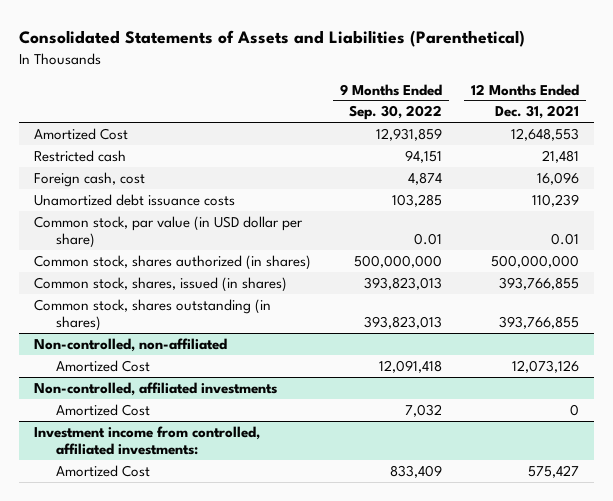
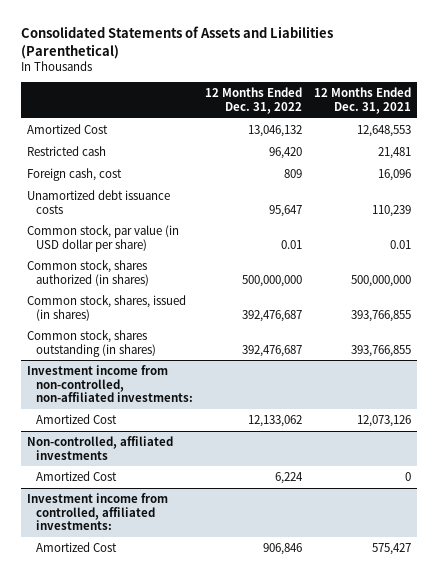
- | 9 Months Ended Sep. 30, 2022 | 12 Months Ended Dec. 31, 2021
+ | 12 Months Ended Dec. 31, 2022 | 12 Months Ended Dec. 31, 2021
- Non-controlled, non-affiliated
+ Investment income from non-controlled, non-affiliated investments:

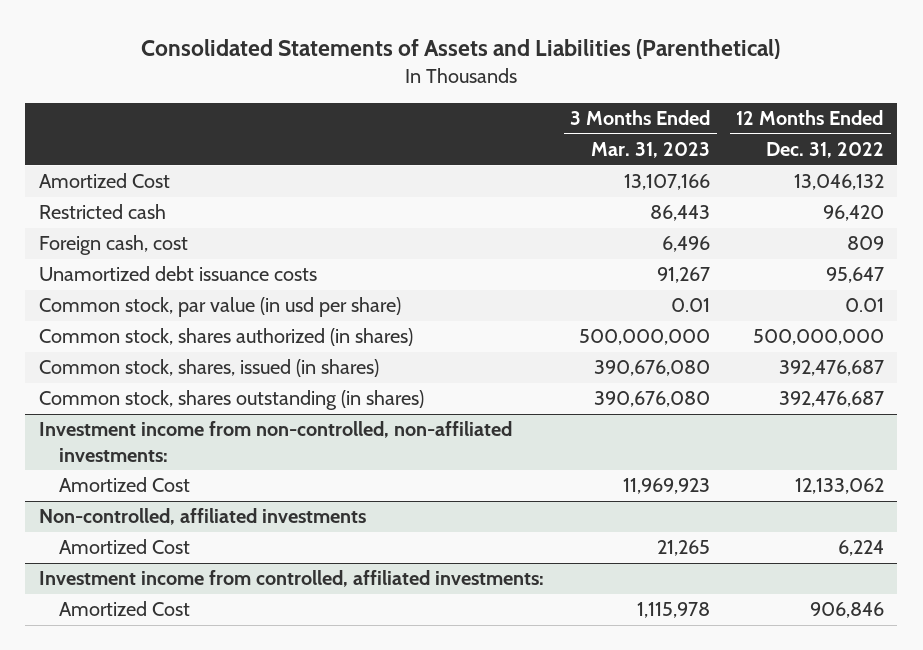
- | 12 Months Ended Dec. 31, 2022 | 12 Months Ended Dec. 31, 2021
+ | 3 Months Ended Mar. 31, 2023 | 12 Months Ended Dec. 31, 2022
- Common stock, par value (in USD dollar per share) | 0.01 | 0.01
+ Common stock, par value (in usd per share) | 0.01 | 0.01

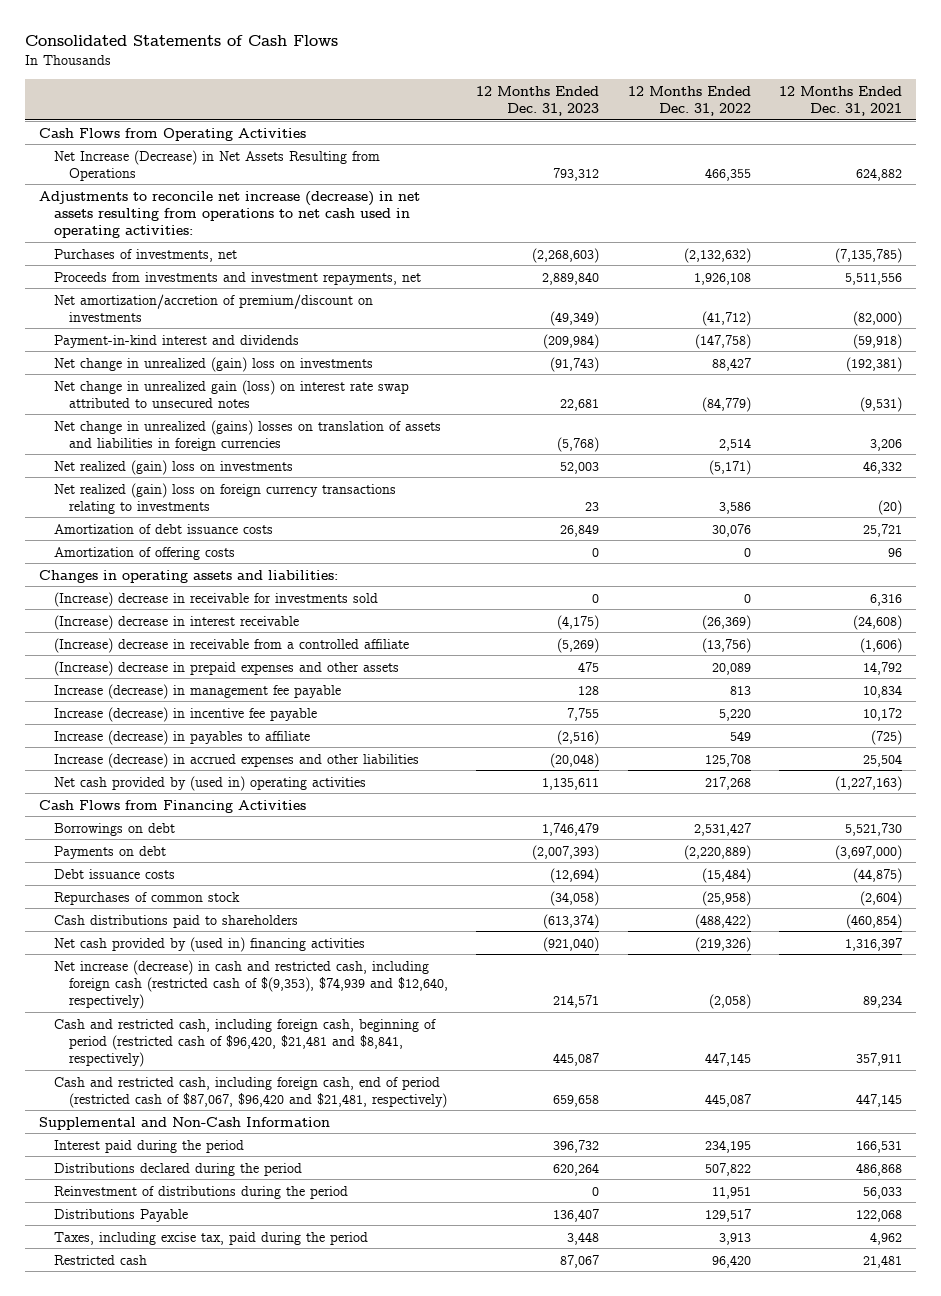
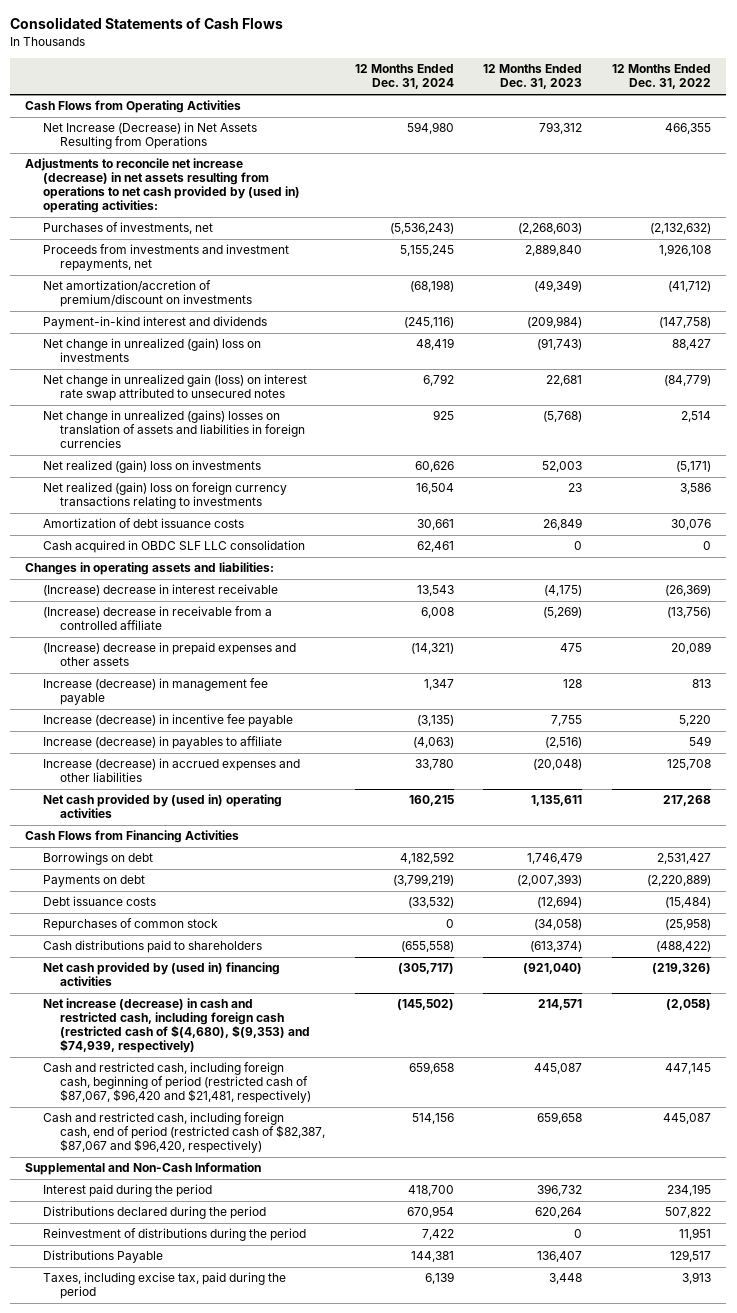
- | 12 Months Ended Dec. 31, 2023 | 12 Months Ended Dec. 31, 2022 | 12 Months Ended Dec. 31, 2021
+ | 12 Months Ended Dec. 31, 2024 | 12 Months Ended Dec. 31, 2023 | 12 Months Ended Dec. 31, 2022
- Adjustments to reconcile net increase (decrease) in net assets resulting from operations to net cash used in operating activities:
+ Adjustments to reconcile net increase (decrease) in net assets resulting from operations to net cash provided by (used in) operating activities:
- Amortization of offering costs | 0 | 0 | 96
+ Cash acquired in OBDC SLF LLC consolidation | 62,461 | 0 | 0
- (Increase) decrease in receivable for investments sold | 0 | 0 | 6,316
- Net increase (decrease) in cash and restricted cash, including foreign cash (restricted cash of $(9,353), $74,939 and $12,640, respectively) | 214,571 | (2,058) | 89,234
- Cash and restricted cash, including foreign cash, beginning of period (restricted cash of $96,420, $21,481 and $8,841, respectively) | 445,087 | 447,145 | 357,911
- Cash and restricted cash, including foreign cash, end of period (restricted cash of $87,067, $96,420 and $21,481, respectively) | 659,658 | 445,087 | 447,145
+ Net increase (decrease) in cash and restricted cash, including foreign cash (restricted cash of $(4,680), $(9,353) and $74,939, respectively) | (145,502) | 214,571 | (2,058)
+ Cash and restricted cash, including foreign cash, beginning of period (restricted cash of $87,067, $96,420 and $21,481, respectively) | 659,658 | 445,087 | 447,145
+ Cash and restricted cash, including foreign cash, end of period (restricted cash of $82,387, $87,067 and $96,420, respectively) | 514,156 | 659,658 | 445,087
- Restricted cash | 87,067 | 96,420 | 21,481

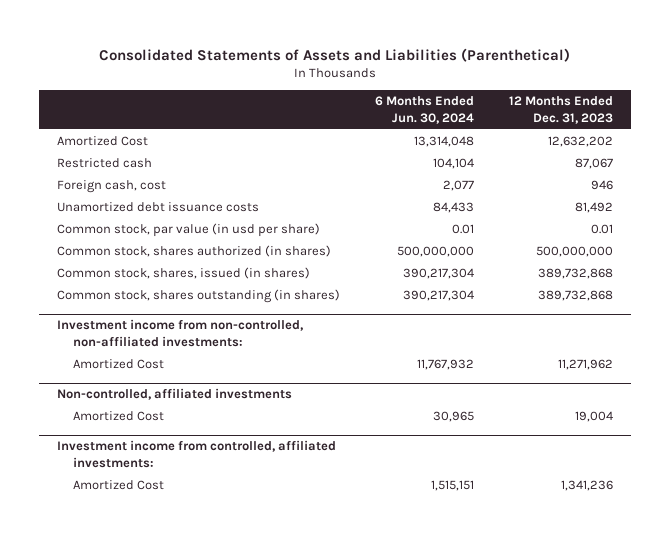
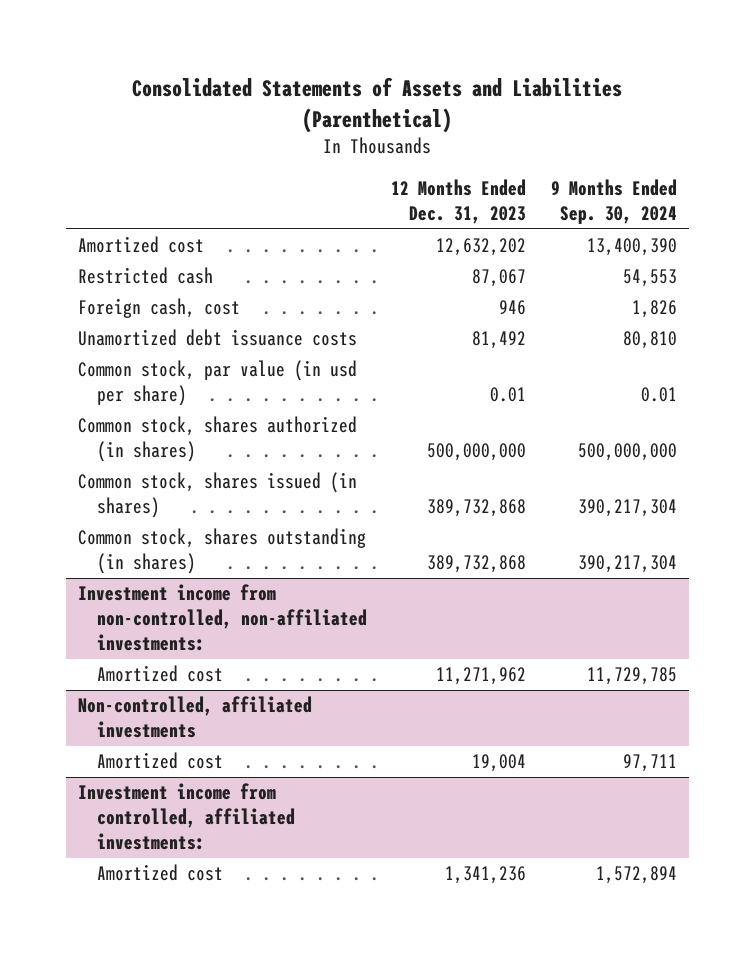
- | 6 Months Ended Jun. 30, 2024 | 12 Months Ended Dec. 31, 2023
+ | 12 Months Ended Dec. 31, 2023 | 9 Months Ended Sep. 30, 2024
- Amortized Cost | 13,314,048 | 12,632,202
+ Amortized cost | 12,632,202 | 13,400,390
- Common stock, shares, issued (in shares) | 390,217,304 | 389,732,868
+ Common stock, shares issued (in shares) | 389,732,868 | 390,217,304
@ Investment income from non-controlled, non-affiliated investments:
- Amortized Cost | 11,767,932 | 11,271,962
+ Amortized cost | 11,271,962 | 11,729,785
@ Non-controlled, affiliated investments
- Amortized Cost | 30,965 | 19,004
+ Amortized cost | 19,004 | 97,711
@ Investment income from controlled, affiliated investments:
- Amortized Cost | 1,515,151 | 1,341,236
+ Amortized cost | 1,341,236 | 1,572,894

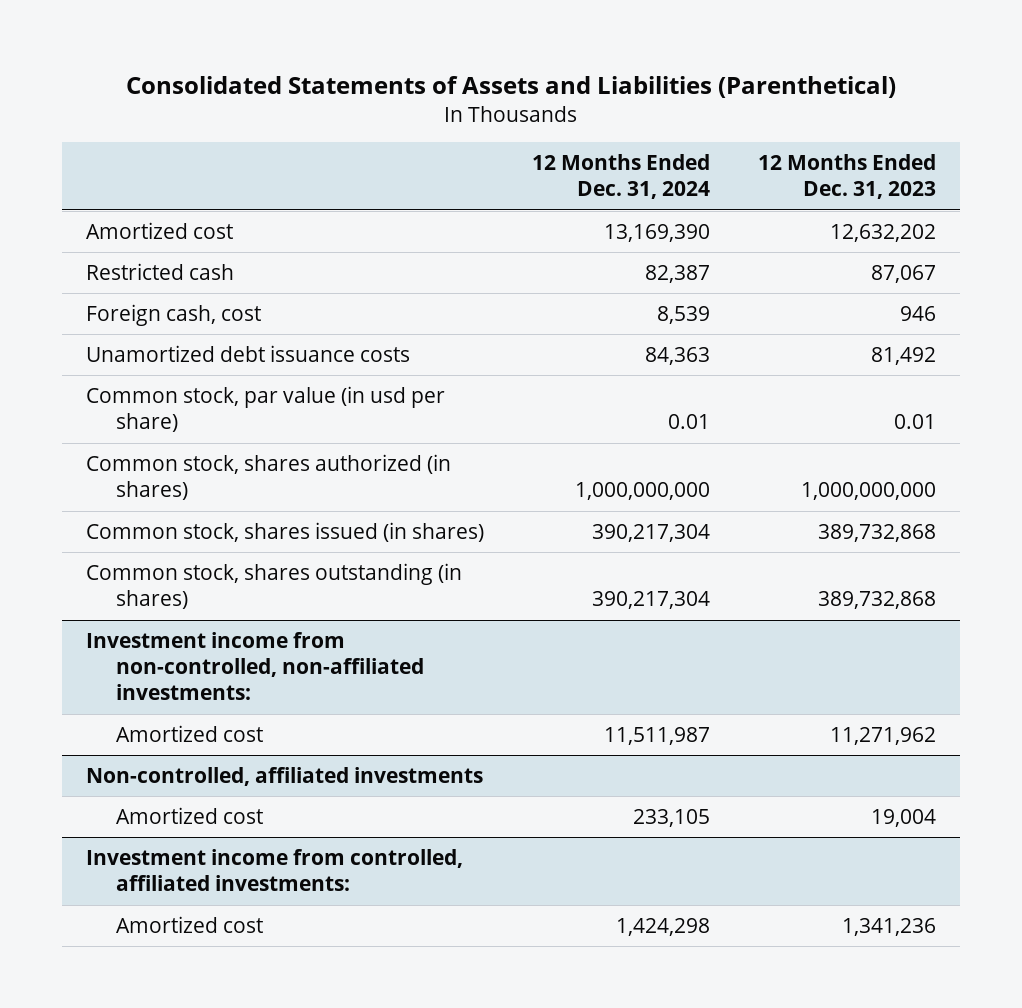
- | 12 Months Ended Dec. 31, 2023 | 9 Months Ended Sep. 30, 2024
+ | 12 Months Ended Dec. 31, 2024 | 12 Months Ended Dec. 31, 2023
- Common stock, shares authorized (in shares) | 500,000,000 | 500,000,000
+ Common stock, shares authorized (in shares) | 1,000,000,000 | 1,000,000,000

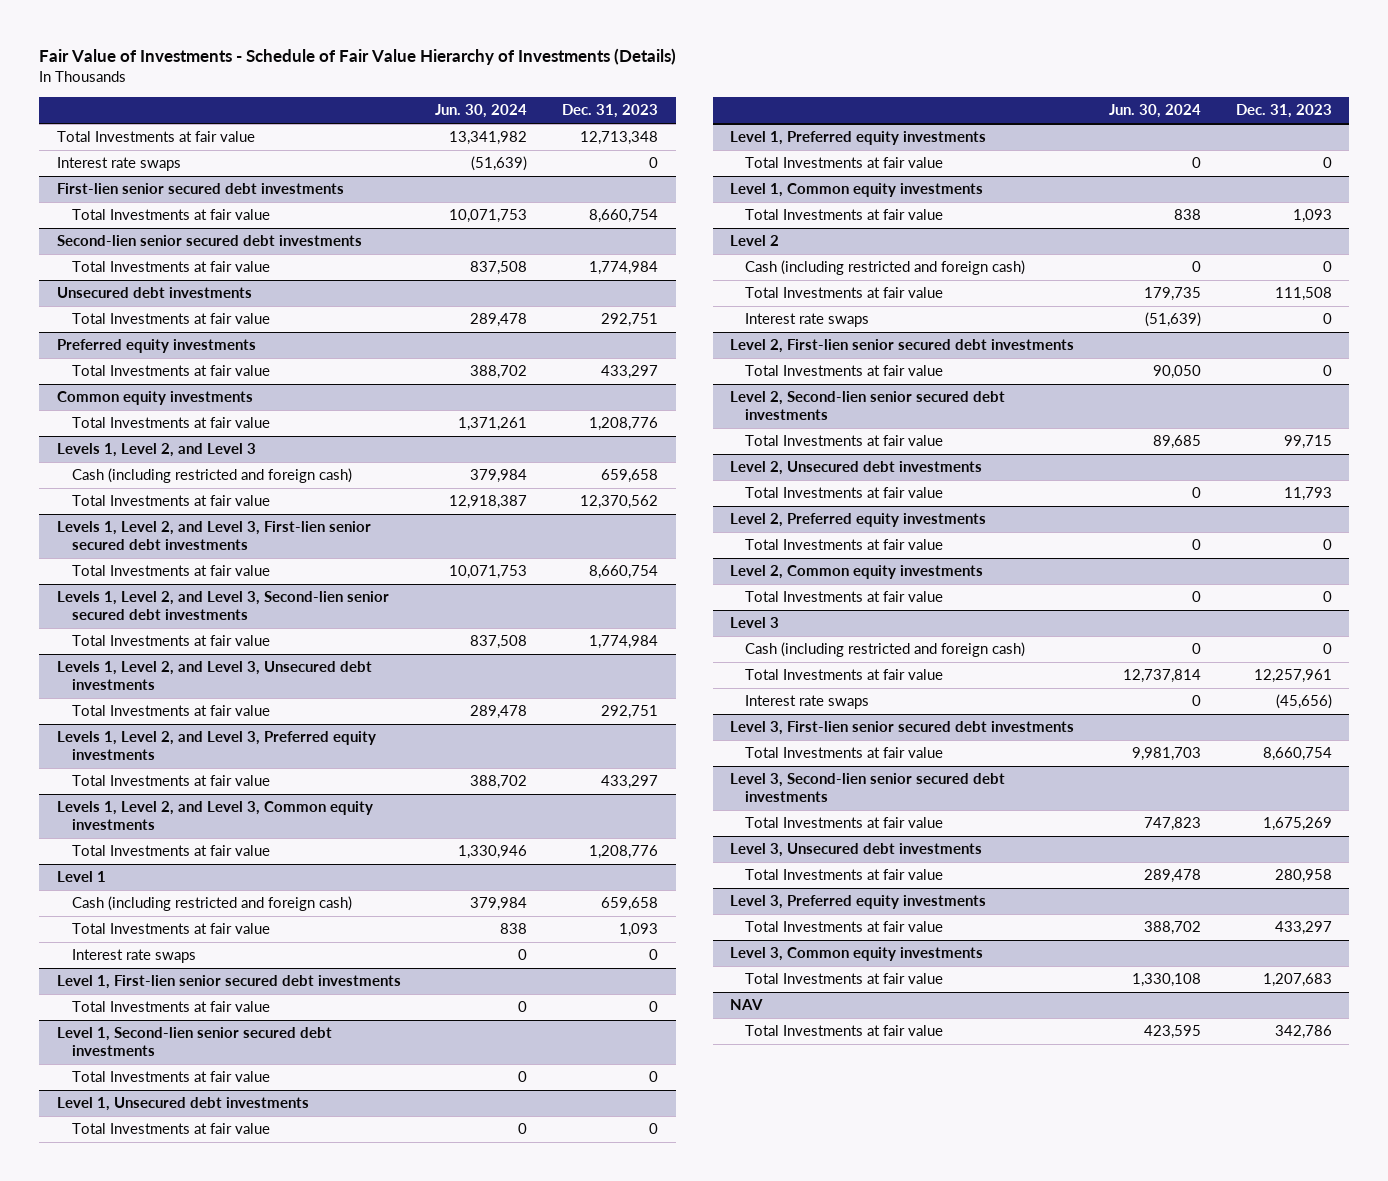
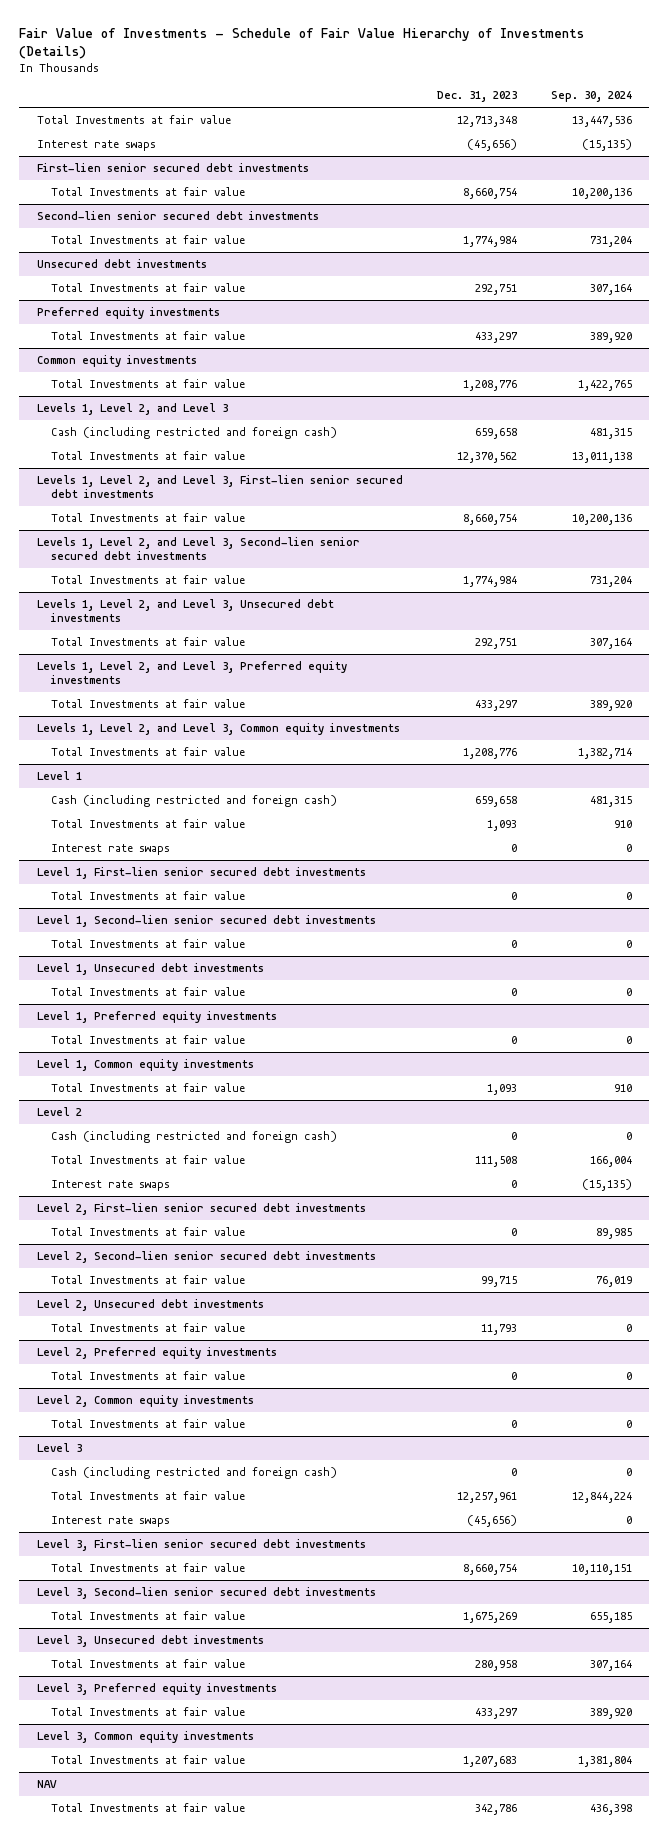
- | Jun. 30, 2024 | Dec. 31, 2023
+ | Dec. 31, 2023 | Sep. 30, 2024
- Interest rate swaps | (51,639) | 0
+ Interest rate swaps | (45,656) | (15,135)

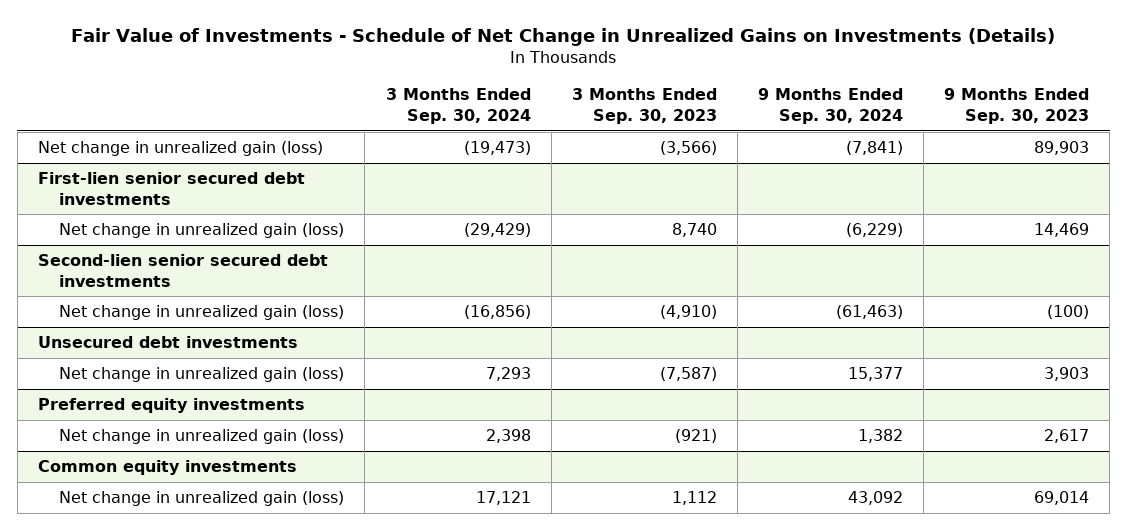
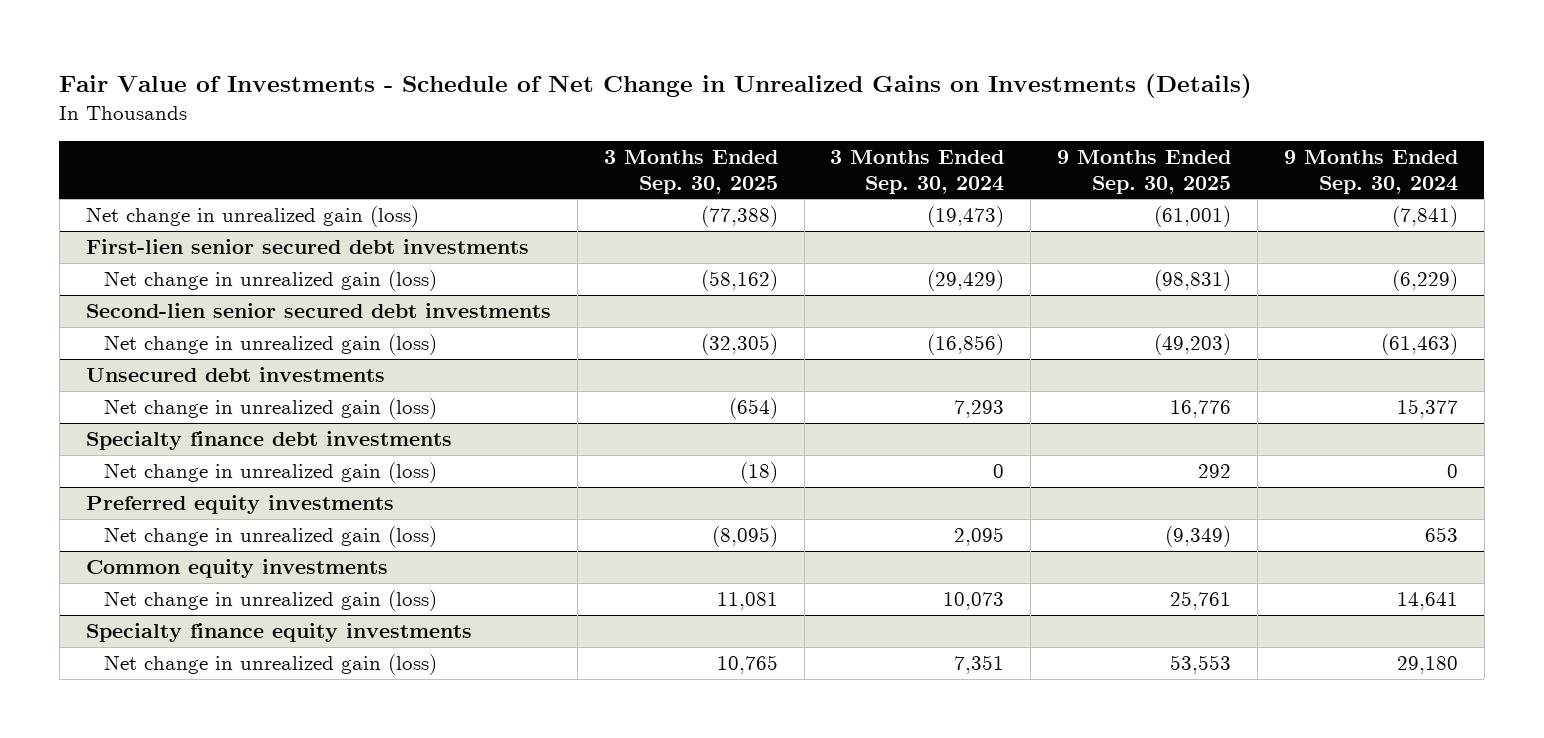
- | 3 Months Ended Sep. 30, 2024 | 3 Months Ended Sep. 30, 2023 | 9 Months Ended Sep. 30, 2024 | 9 Months Ended Sep. 30, 2023
+ | 3 Months Ended Sep. 30, 2025 | 3 Months Ended Sep. 30, 2024 | 9 Months Ended Sep. 30, 2025 | 9 Months Ended Sep. 30, 2024
+ Specialty finance debt investments
+ Net change in unrealized gain (loss) | (18) | 0 | 292 | 0
@ Preferred equity investments
- Net change in unrealized gain (loss) | 2,398 | (921) | 1,382 | 2,617
+ Net change in unrealized gain (loss) | (8,095) | 2,095 | (9,349) | 653
@ Common equity investments
- Net change in unrealized gain (loss) | 17,121 | 1,112 | 43,092 | 69,014
+ Net change in unrealized gain (loss) | 11,081 | 10,073 | 25,761 | 14,641
+ Specialty finance equity investments
+ Net change in unrealized gain (loss) | 10,765 | 7,351 | 53,553 | 29,180

